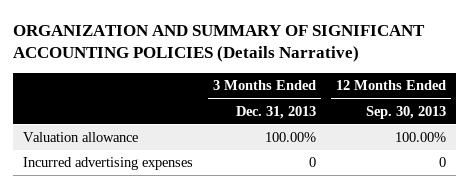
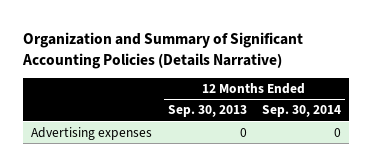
- ORGANIZATION AND SUMMARY OF SIGNIFICANT ACCOUNTING POLICIES (Details Narrative)
+ Organization and Summary of Significant Accounting Policies (Details Narrative)
- | 3 Months Ended Dec. 31, 2013 | 12 Months Ended Sep. 30, 2013
+ | 12 Months Ended Sep. 30, 2013 | 12 Months Ended Sep. 30, 2014
- Valuation allowance | 100.00% | 100.00%
- Incurred advertising expenses | 0 | 0
+ Advertising expenses | 0 | 0

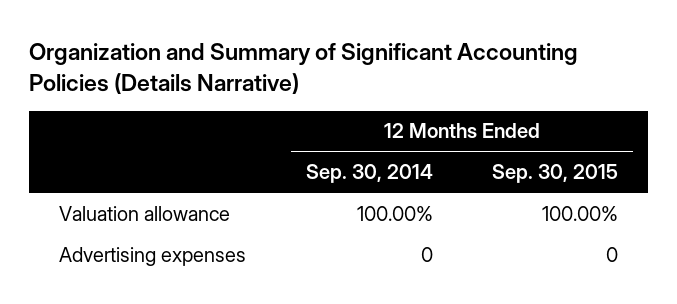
- | 12 Months Ended Sep. 30, 2013 | 12 Months Ended Sep. 30, 2014
+ | 12 Months Ended Sep. 30, 2014 | 12 Months Ended Sep. 30, 2015
+ Valuation allowance | 100.00% | 100.00%

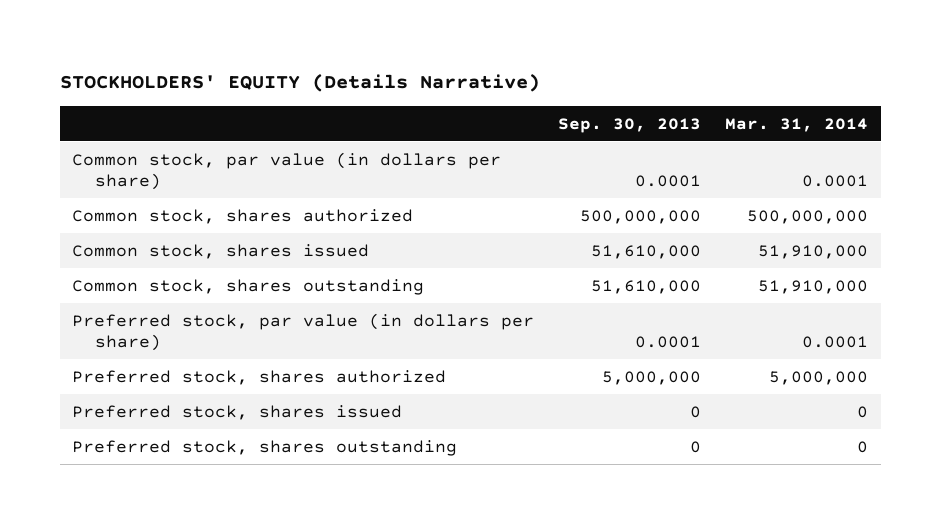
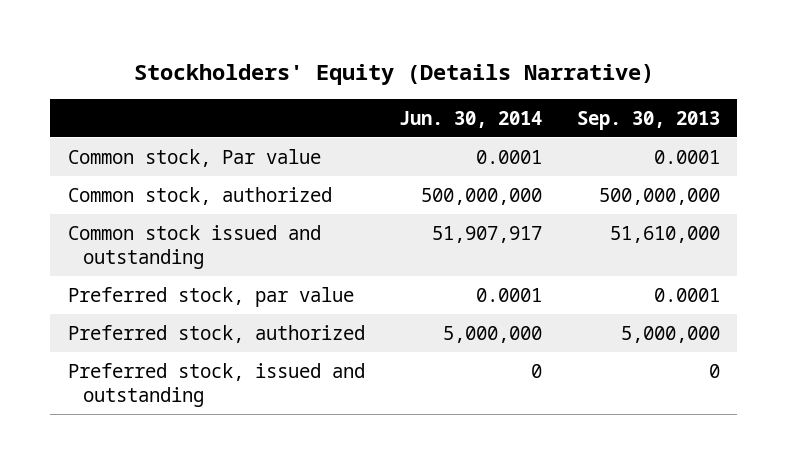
- STOCKHOLDERS' EQUITY (Details Narrative)
+ Stockholders' Equity (Details Narrative)
- | Sep. 30, 2013 | Mar. 31, 2014
+ | Jun. 30, 2014 | Sep. 30, 2013
- Common stock, par value (in dollars per share) | 0.0001 | 0.0001
- Common stock, shares authorized | 500,000,000 | 500,000,000
- Common stock, shares issued | 51,610,000 | 51,910,000
- Common stock, shares outstanding | 51,610,000 | 51,910,000
- Preferred stock, par value (in dollars per share) | 0.0001 | 0.0001
- Preferred stock, shares authorized | 5,000,000 | 5,000,000
- Preferred stock, shares issued | 0 | 0
- Preferred stock, shares outstanding | 0 | 0
+ Common stock, Par value | 0.0001 | 0.0001
+ Common stock, authorized | 500,000,000 | 500,000,000
+ Common stock issued and outstanding | 51,907,917 | 51,610,000
+ Preferred stock, par value | 0.0001 | 0.0001
+ Preferred stock, authorized | 5,000,000 | 5,000,000
+ Preferred stock, issued and outstanding | 0 | 0

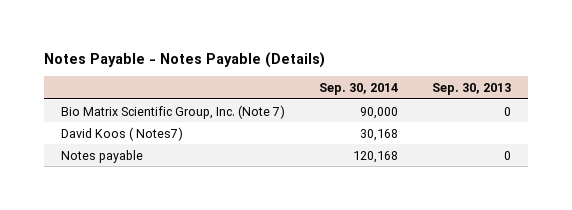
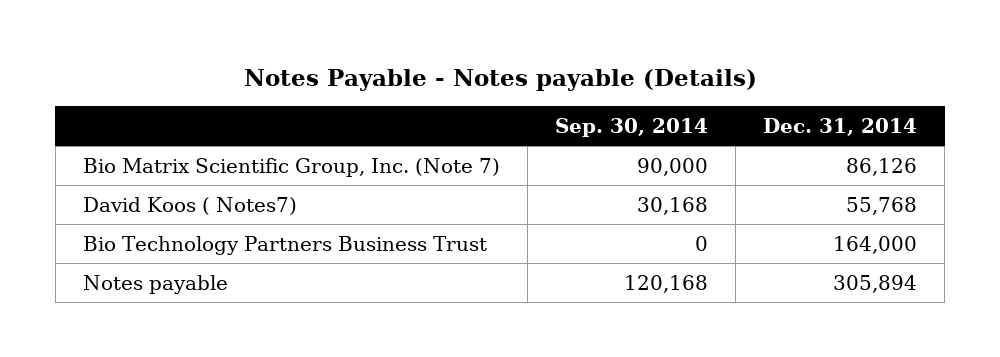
- Notes Payable - Notes Payable (Details)
+ Notes Payable - Notes payable (Details)
- | Sep. 30, 2014 | Sep. 30, 2013
+ | Sep. 30, 2014 | Dec. 31, 2014
+ Bio Technology Partners Business Trust | 0 | 164,000

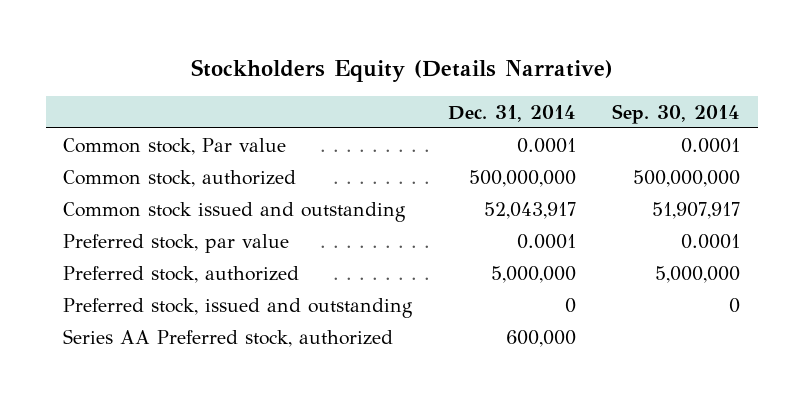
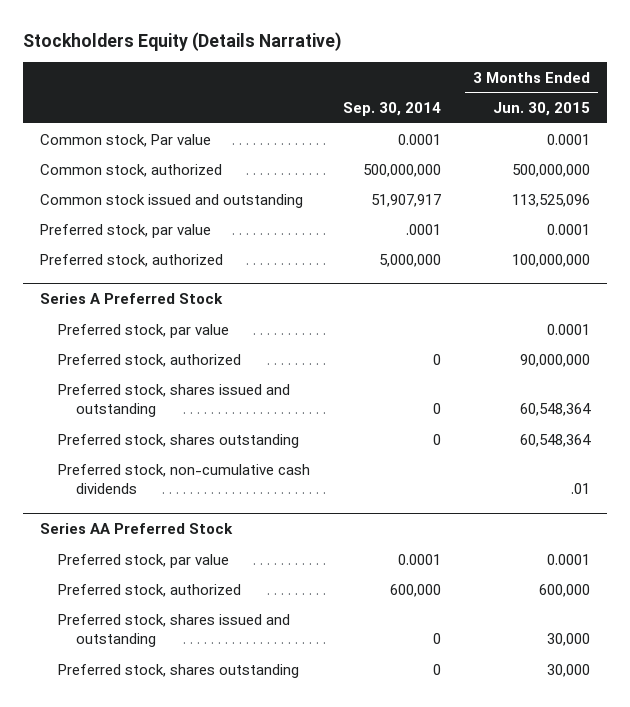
- | Dec. 31, 2014 | Sep. 30, 2014
+ | Sep. 30, 2014 | 3 Months Ended Jun. 30, 2015
- Preferred stock, par value | 0.0001 | 0.0001
+ Preferred stock, par value | .0001 | 0.0001
- Preferred stock, issued and outstanding | 0 | 0
- Series AA Preferred stock, authorized | 600,000 |
+ Series A Preferred Stock
+ Preferred stock, par value | | 0.0001
+ Preferred stock, authorized | 0 | 90,000,000
+ Preferred stock, shares issued and outstanding | 0 | 60,548,364
+ Preferred stock, shares outstanding | 0 | 60,548,364
+ Preferred stock, non-cumulative cash dividends | | .01
+ Series AA Preferred Stock
+ Preferred stock, par value | 0.0001 | 0.0001
+ Preferred stock, authorized | 600,000 | 600,000
+ Preferred stock, shares issued and outstanding | 0 | 30,000
+ Preferred stock, shares outstanding | 0 | 30,000

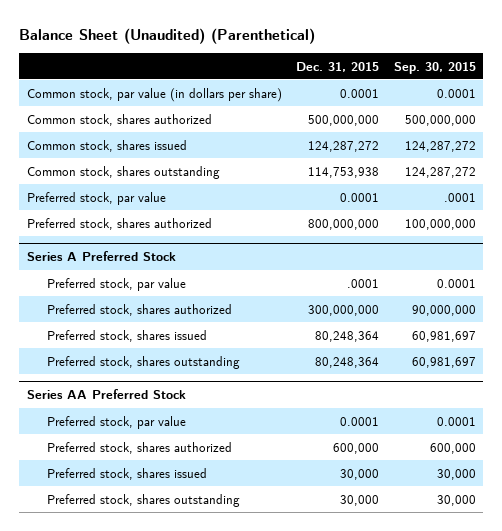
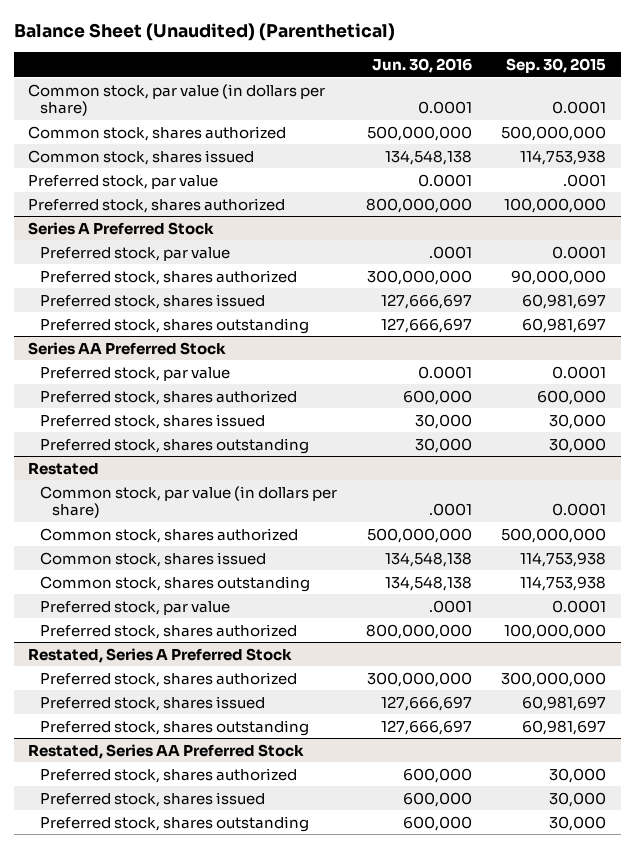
- | Dec. 31, 2015 | Sep. 30, 2015
+ | Jun. 30, 2016 | Sep. 30, 2015
- Common stock, shares issued | 124,287,272 | 124,287,272
- Common stock, shares outstanding | 114,753,938 | 124,287,272
+ Common stock, shares issued | 134,548,138 | 114,753,938
+ Restated
+ Common stock, par value (in dollars per share) | .0001 | 0.0001
+ Common stock, shares authorized | 500,000,000 | 500,000,000
+ Common stock, shares issued | 134,548,138 | 114,753,938
+ Common stock, shares outstanding | 134,548,138 | 114,753,938
+ Preferred stock, par value | .0001 | 0.0001
+ Preferred stock, shares authorized | 800,000,000 | 100,000,000
+ Restated, Series A Preferred Stock
+ Preferred stock, shares authorized | 300,000,000 | 300,000,000
+ Preferred stock, shares issued | 127,666,697 | 60,981,697
+ Preferred stock, shares outstanding | 127,666,697 | 60,981,697
+ Restated, Series AA Preferred Stock
+ Preferred stock, shares authorized | 600,000 | 30,000
+ Preferred stock, shares issued | 600,000 | 30,000
+ Preferred stock, shares outstanding | 600,000 | 30,000

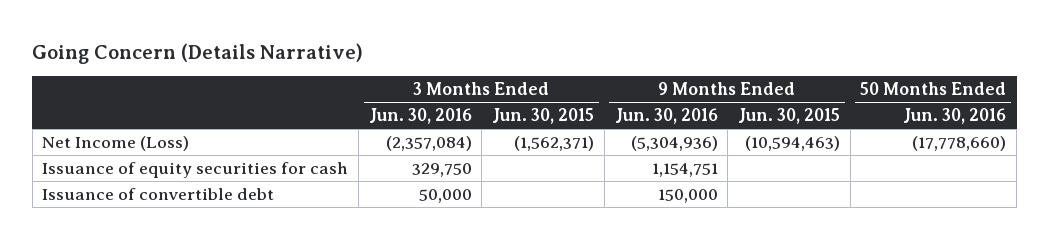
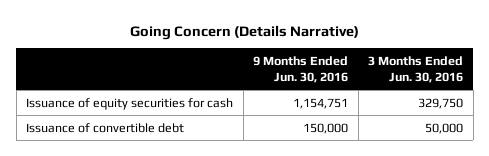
- | 3 Months Ended Jun. 30, 2016 | 3 Months Ended Jun. 30, 2015 | 9 Months Ended Jun. 30, 2016 | 9 Months Ended Jun. 30, 2015 | 50 Months Ended Jun. 30, 2016
+ | 9 Months Ended Jun. 30, 2016 | 3 Months Ended Jun. 30, 2016
- Net Income (Loss) | (2,357,084) | (1,562,371) | (5,304,936) | (10,594,463) | (17,778,660)

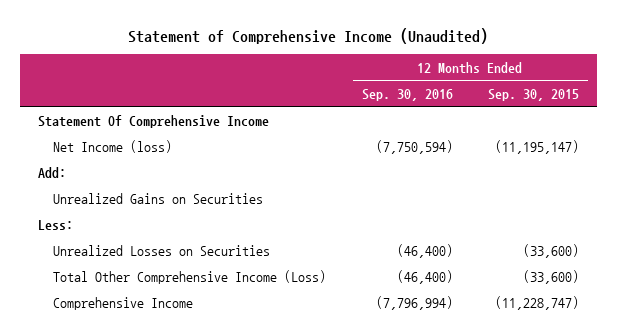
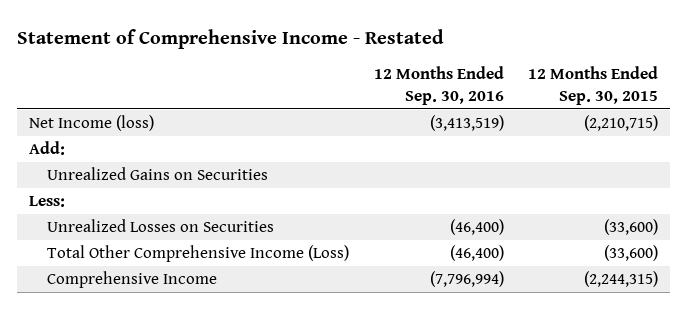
- Statement of Comprehensive Income (Unaudited)
+ Statement of Comprehensive Income - Restated
- Statement Of Comprehensive Income
- Net Income (loss) | (7,750,594) | (11,195,147)
+ Net Income (loss) | (3,413,519) | (2,210,715)
- Comprehensive Income | (7,796,994) | (11,228,747)
+ Comprehensive Income | (7,796,994) | (2,244,315)

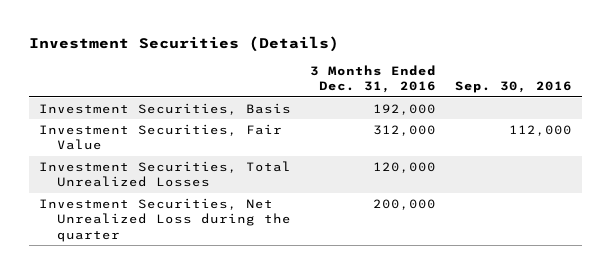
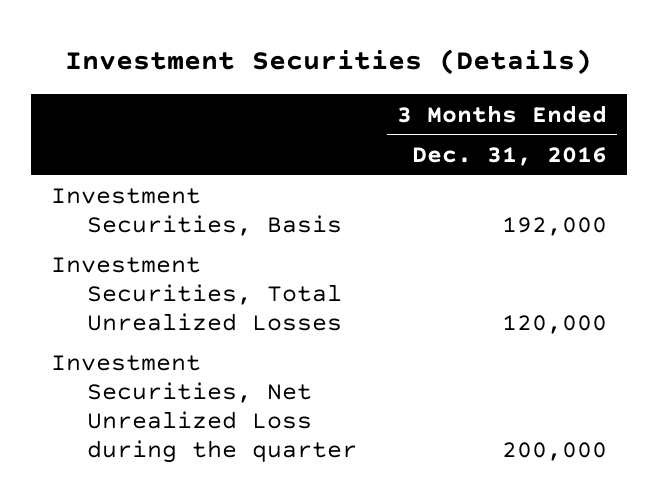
- | 3 Months Ended Dec. 31, 2016 | Sep. 30, 2016
+ | 3 Months Ended Dec. 31, 2016
- Investment Securities, Fair Value | 312,000 | 112,000

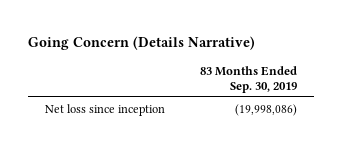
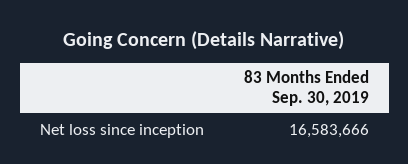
- Net loss since inception | (19,998,086)
+ Net loss since inception | 16,583,666

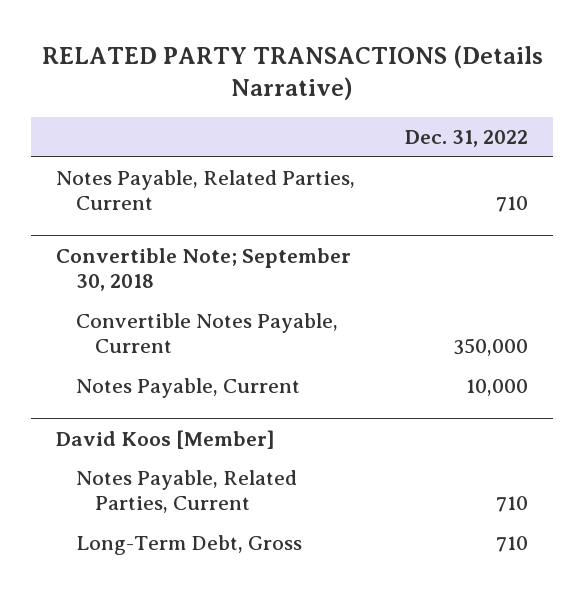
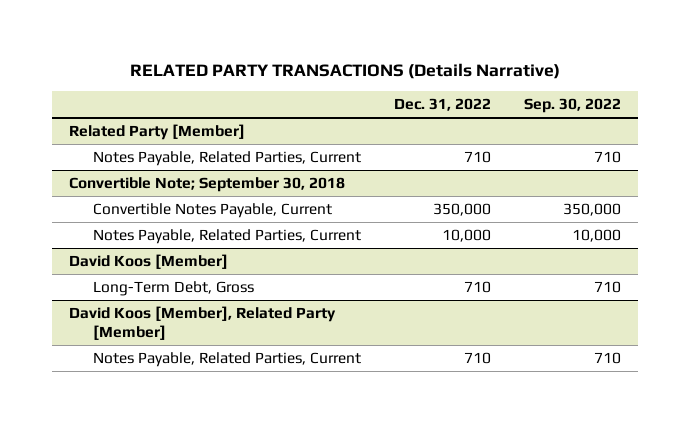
- | Dec. 31, 2022
+ | Dec. 31, 2022 | Sep. 30, 2022
+ Related Party [Member]
@ Convertible Note; September 30, 2018
- Notes Payable, Current | 10,000
+ Notes Payable, Related Parties, Current | 10,000 | 10,000
@ David Koos [Member]
- Notes Payable, Related Parties, Current | 710
+ David Koos [Member], Related Party [Member]
+ Notes Payable, Related Parties, Current | 710 | 710

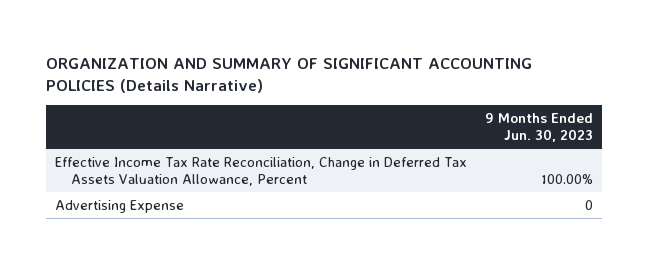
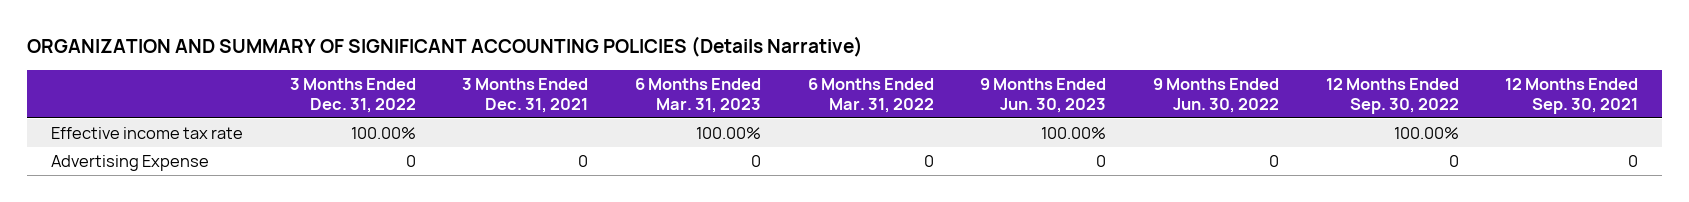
- | 9 Months Ended Jun. 30, 2023
+ | 3 Months Ended Dec. 31, 2022 | 3 Months Ended Dec. 31, 2021 | 6 Months Ended Mar. 31, 2023 | 6 Months Ended Mar. 31, 2022 | 9 Months Ended Jun. 30, 2023 | 9 Months Ended Jun. 30, 2022 | 12 Months Ended Sep. 30, 2022 | 12 Months Ended Sep. 30, 2021
- Effective Income Tax Rate Reconciliation, Change in Deferred Tax Assets Valuation Allowance, Percent | 100.00%
+ Effective income tax rate | 100.00% | | 100.00% | | 100.00% | | 100.00% |

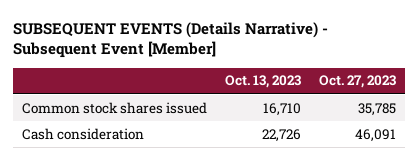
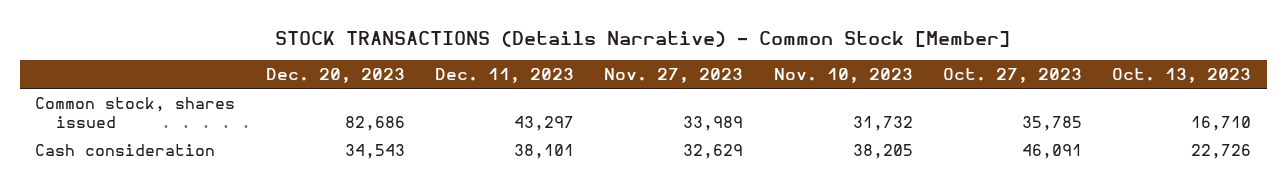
- SUBSEQUENT EVENTS (Details Narrative) - Subsequent Event [Member]
+ STOCK TRANSACTIONS (Details Narrative) - Common Stock [Member]
- | Oct. 13, 2023 | Oct. 27, 2023
+ | Dec. 20, 2023 | Dec. 11, 2023 | Nov. 27, 2023 | Nov. 10, 2023 | Oct. 27, 2023 | Oct. 13, 2023
- Common stock shares issued | 16,710 | 35,785
+ Common stock, shares issued | 82,686 | 43,297 | 33,989 | 31,732 | 35,785 | 16,710

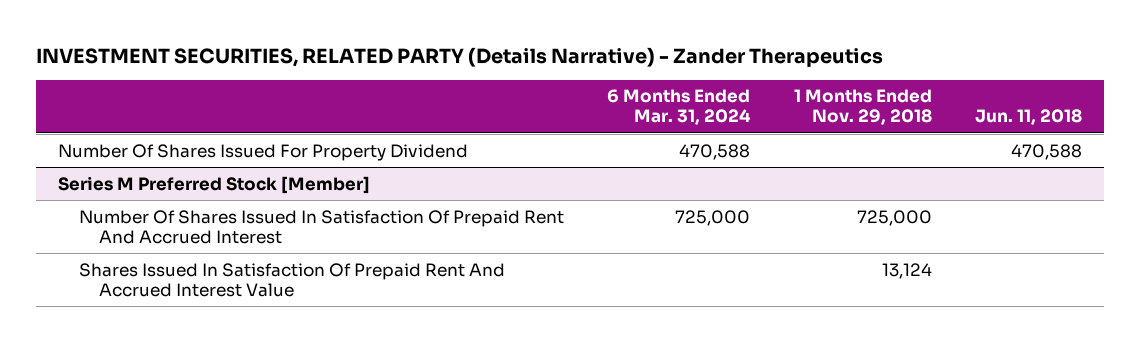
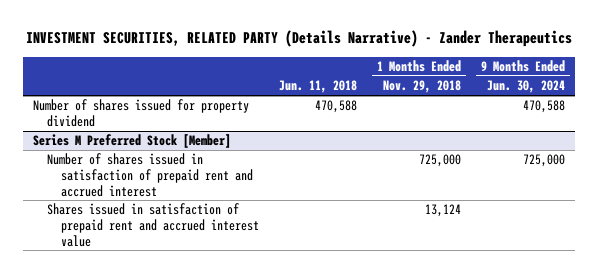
- | 6 Months Ended Mar. 31, 2024 | 1 Months Ended Nov. 29, 2018 | Jun. 11, 2018
+ | Jun. 11, 2018 | 1 Months Ended Nov. 29, 2018 | 9 Months Ended Jun. 30, 2024
- Number Of Shares Issued For Property Dividend | 470,588 | | 470,588
+ Number of shares issued for property dividend | 470,588 | | 470,588
@ Series M Preferred Stock [Member]
- Number Of Shares Issued In Satisfaction Of Prepaid Rent And Accrued Interest | 725,000 | 725,000 |
- Shares Issued In Satisfaction Of Prepaid Rent And Accrued Interest Value | | 13,124 |
+ Number of shares issued in satisfaction of prepaid rent and accrued interest | | 725,000 | 725,000
+ Shares issued in satisfaction of prepaid rent and accrued interest value | | 13,124 |

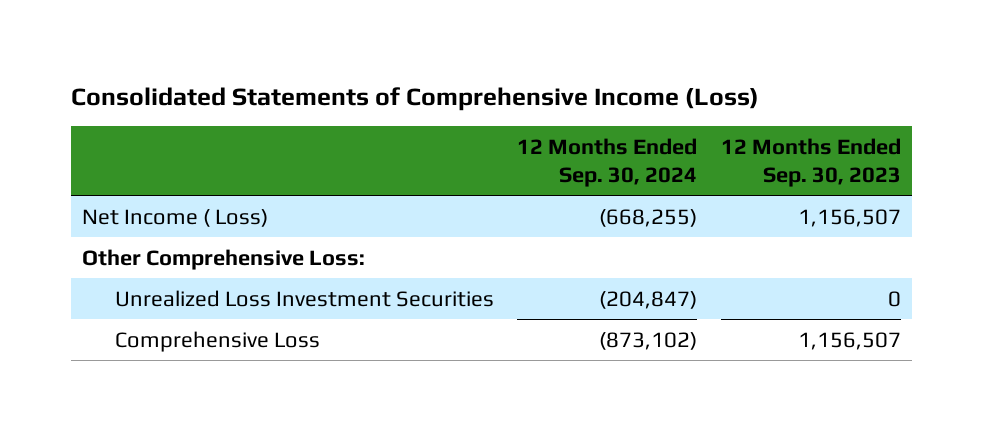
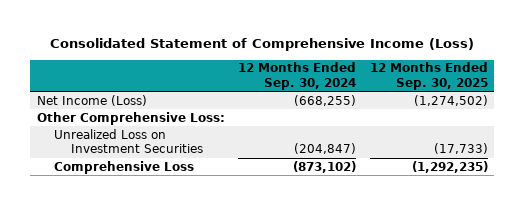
- Consolidated Statements of Comprehensive Income (Loss)
+ Consolidated Statement of Comprehensive Income (Loss)
- | 12 Months Ended Sep. 30, 2024 | 12 Months Ended Sep. 30, 2023
+ | 12 Months Ended Sep. 30, 2024 | 12 Months Ended Sep. 30, 2025
- Net Income ( Loss) | (668,255) | 1,156,507
+ Net Income (Loss) | (668,255) | (1,274,502)
- Unrealized Loss Investment Securities | (204,847) | 0
+ Unrealized Loss on Investment Securities | (204,847) | (17,733)

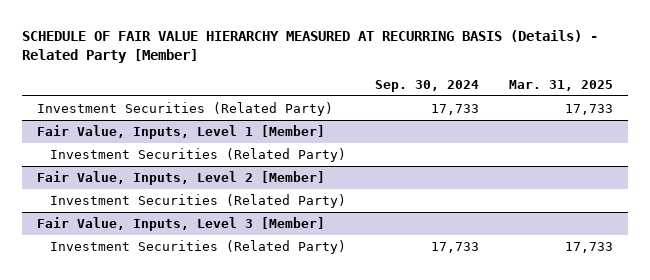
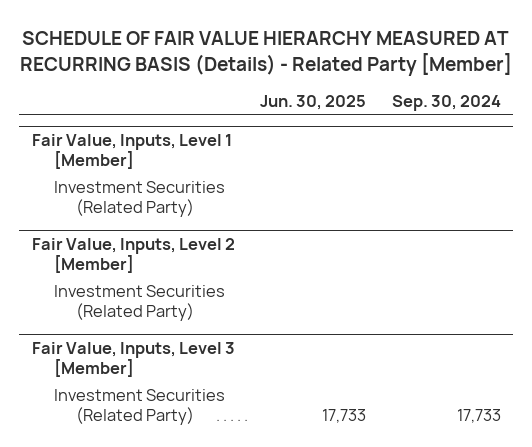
- | Sep. 30, 2024 | Mar. 31, 2025
+ | Jun. 30, 2025 | Sep. 30, 2024
- Investment Securities (Related Party) | 17,733 | 17,733

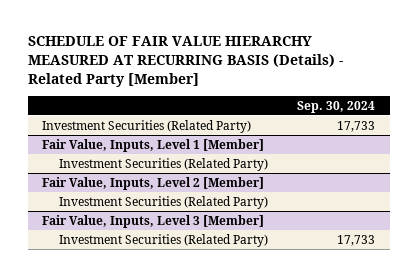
- | Jun. 30, 2025 | Sep. 30, 2024
+ | Sep. 30, 2024
+ Investment Securities (Related Party) | 17,733

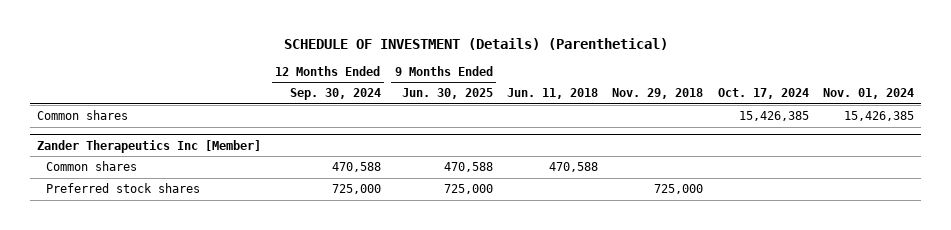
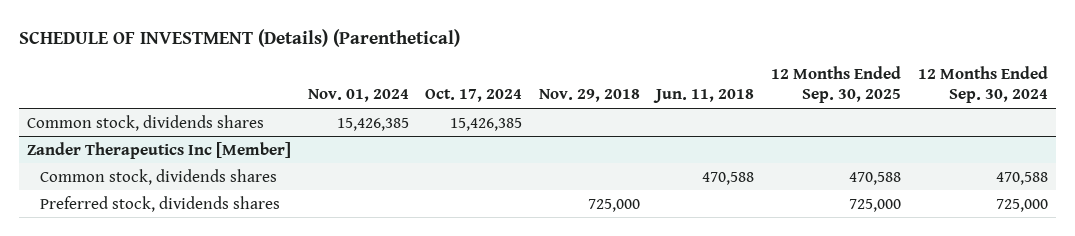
- | 12 Months Ended Sep. 30, 2024 | 9 Months Ended Jun. 30, 2025 | Jun. 11, 2018 | Nov. 29, 2018 | Oct. 17, 2024 | Nov. 01, 2024
+ | Nov. 01, 2024 | Oct. 17, 2024 | Nov. 29, 2018 | Jun. 11, 2018 | 12 Months Ended Sep. 30, 2025 | 12 Months Ended Sep. 30, 2024
- Common shares | | | | | 15,426,385 | 15,426,385
+ Common stock, dividends shares | 15,426,385 | 15,426,385 | | | |
@ Zander Therapeutics Inc [Member]
- Common shares | 470,588 | 470,588 | 470,588 | | |
- Preferred stock shares | 725,000 | 725,000 | | 725,000 | |
+ Common stock, dividends shares | | | | 470,588 | 470,588 | 470,588
+ Preferred stock, dividends shares | | | 725,000 | | 725,000 | 725,000

